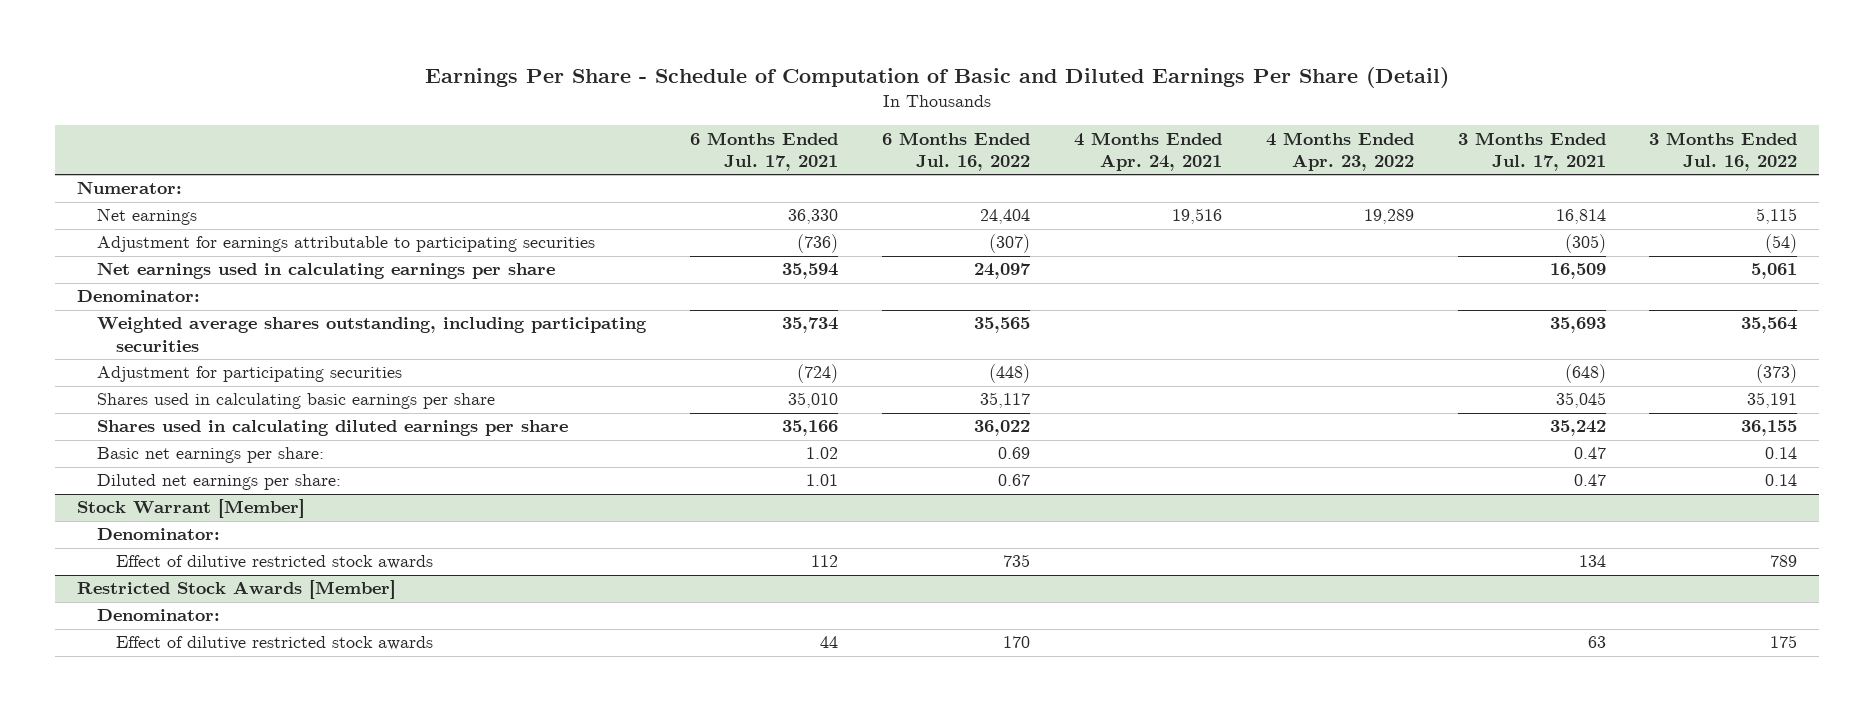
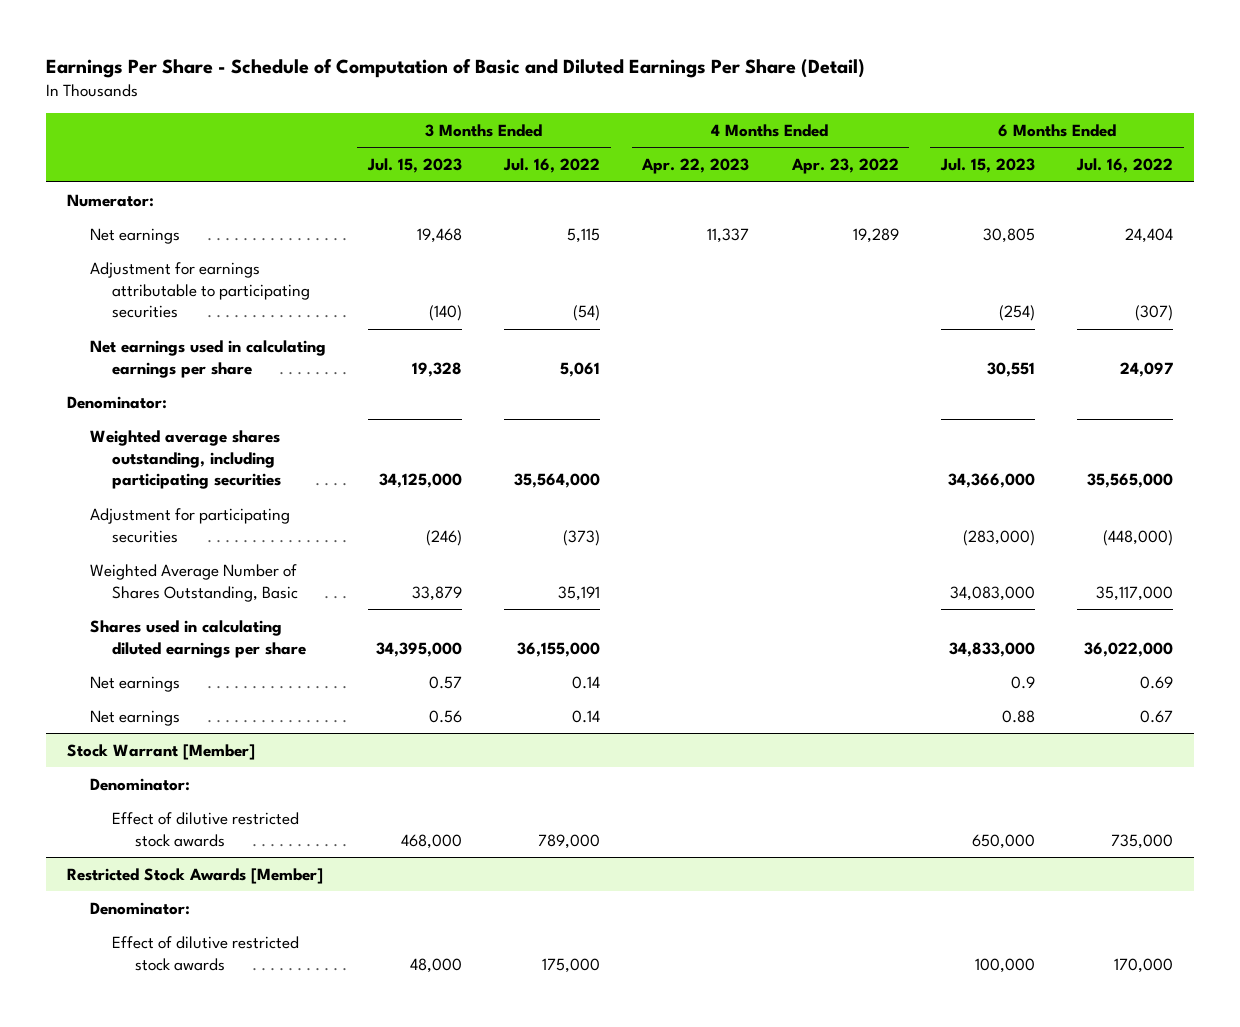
- | 6 Months Ended Jul. 17, 2021 | 6 Months Ended Jul. 16, 2022 | 4 Months Ended Apr. 24, 2021 | 4 Months Ended Apr. 23, 2022 | 3 Months Ended Jul. 17, 2021 | 3 Months Ended Jul. 16, 2022
+ | 3 Months Ended Jul. 15, 2023 | 3 Months Ended Jul. 16, 2022 | 4 Months Ended Apr. 22, 2023 | 4 Months Ended Apr. 23, 2022 | 6 Months Ended Jul. 15, 2023 | 6 Months Ended Jul. 16, 2022
- Weighted average shares outstanding, including participating securities | 35,734 | 35,565 | | | 35,693 | 35,564
- Adjustment for participating securities | (724) | (448) | | | (648) | (373)
- Shares used in calculating basic earnings per share | 35,010 | 35,117 | | | 35,045 | 35,191
- Shares used in calculating diluted earnings per share | 35,166 | 36,022 | | | 35,242 | 36,155
- Basic net earnings per share: | 1.02 | 0.69 | | | 0.47 | 0.14
- Diluted net earnings per share: | 1.01 | 0.67 | | | 0.47 | 0.14
+ Weighted average shares outstanding, including participating securities | 34,125,000 | 35,564,000 | | | 34,366,000 | 35,565,000
+ Adjustment for participating securities | (246) | (373) | | | (283,000) | (448,000)
+ Weighted Average Number of Shares Outstanding, Basic | 33,879 | 35,191 | | | 34,083,000 | 35,117,000
+ Shares used in calculating diluted earnings per share | 34,395,000 | 36,155,000 | | | 34,833,000 | 36,022,000
+ Net earnings | 0.57 | 0.14 | | | 0.9 | 0.69
+ Net earnings | 0.56 | 0.14 | | | 0.88 | 0.67
@ Stock Warrant [Member]
- Effect of dilutive restricted stock awards | 112 | 735 | | | 134 | 789
+ Effect of dilutive restricted stock awards | 468,000 | 789,000 | | | 650,000 | 735,000
@ Restricted Stock Awards [Member]
- Effect of dilutive restricted stock awards | 44 | 170 | | | 63 | 175
+ Effect of dilutive restricted stock awards | 48,000 | 175,000 | | | 100,000 | 170,000

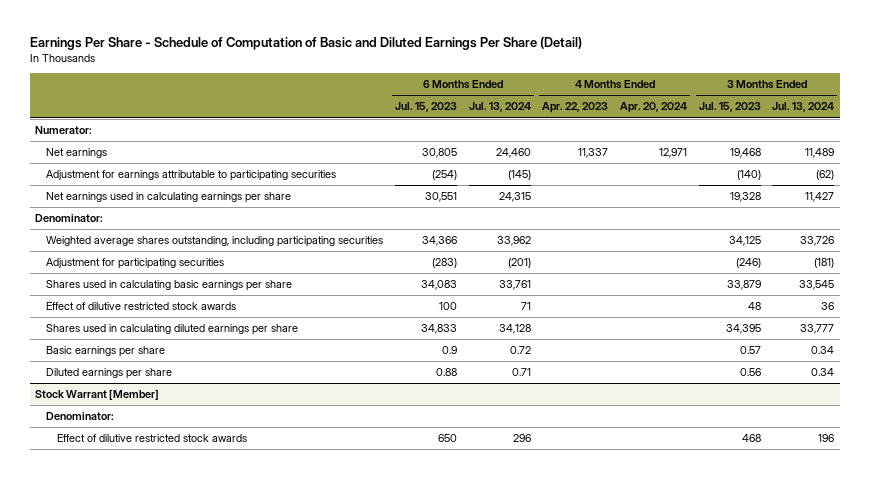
- | 3 Months Ended Jul. 15, 2023 | 3 Months Ended Jul. 16, 2022 | 4 Months Ended Apr. 22, 2023 | 4 Months Ended Apr. 23, 2022 | 6 Months Ended Jul. 15, 2023 | 6 Months Ended Jul. 16, 2022
+ | 6 Months Ended Jul. 15, 2023 | 6 Months Ended Jul. 13, 2024 | 4 Months Ended Apr. 22, 2023 | 4 Months Ended Apr. 20, 2024 | 3 Months Ended Jul. 15, 2023 | 3 Months Ended Jul. 13, 2024
- Weighted average shares outstanding, including participating securities | 34,125,000 | 35,564,000 | | | 34,366,000 | 35,565,000
- Adjustment for participating securities | (246) | (373) | | | (283,000) | (448,000)
- Weighted Average Number of Shares Outstanding, Basic | 33,879 | 35,191 | | | 34,083,000 | 35,117,000
- Shares used in calculating diluted earnings per share | 34,395,000 | 36,155,000 | | | 34,833,000 | 36,022,000
- Net earnings | 0.57 | 0.14 | | | 0.9 | 0.69
- Net earnings | 0.56 | 0.14 | | | 0.88 | 0.67
+ Weighted average shares outstanding, including participating securities | 34,366 | 33,962 | | | 34,125 | 33,726
+ Adjustment for participating securities | (283) | (201) | | | (246) | (181)
+ Shares used in calculating basic earnings per share | 34,083 | 33,761 | | | 33,879 | 33,545
+ Effect of dilutive restricted stock awards | 100 | 71 | | | 48 | 36
+ Shares used in calculating diluted earnings per share | 34,833 | 34,128 | | | 34,395 | 33,777
+ Basic earnings per share | 0.9 | 0.72 | | | 0.57 | 0.34
+ Diluted earnings per share | 0.88 | 0.71 | | | 0.56 | 0.34
@ Stock Warrant [Member]
- Effect of dilutive restricted stock awards | 468,000 | 789,000 | | | 650,000 | 735,000
- Restricted Stock Awards [Member]
- Denominator:
- Effect of dilutive restricted stock awards | 48,000 | 175,000 | | | 100,000 | 170,000
@ Stock Warrant [Member]
+ Effect of dilutive restricted stock awards | 650 | 296 | | | 468 | 196

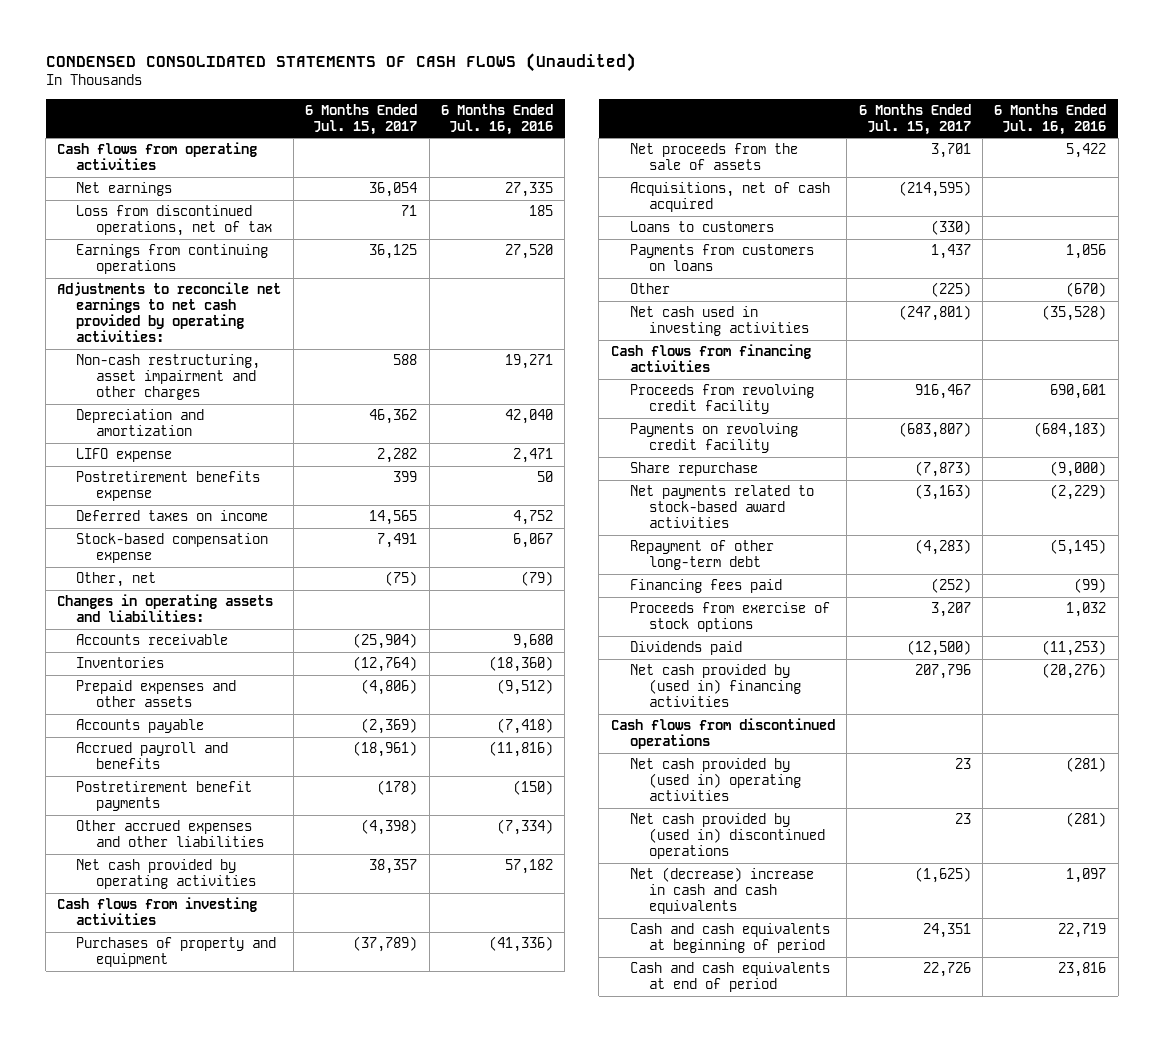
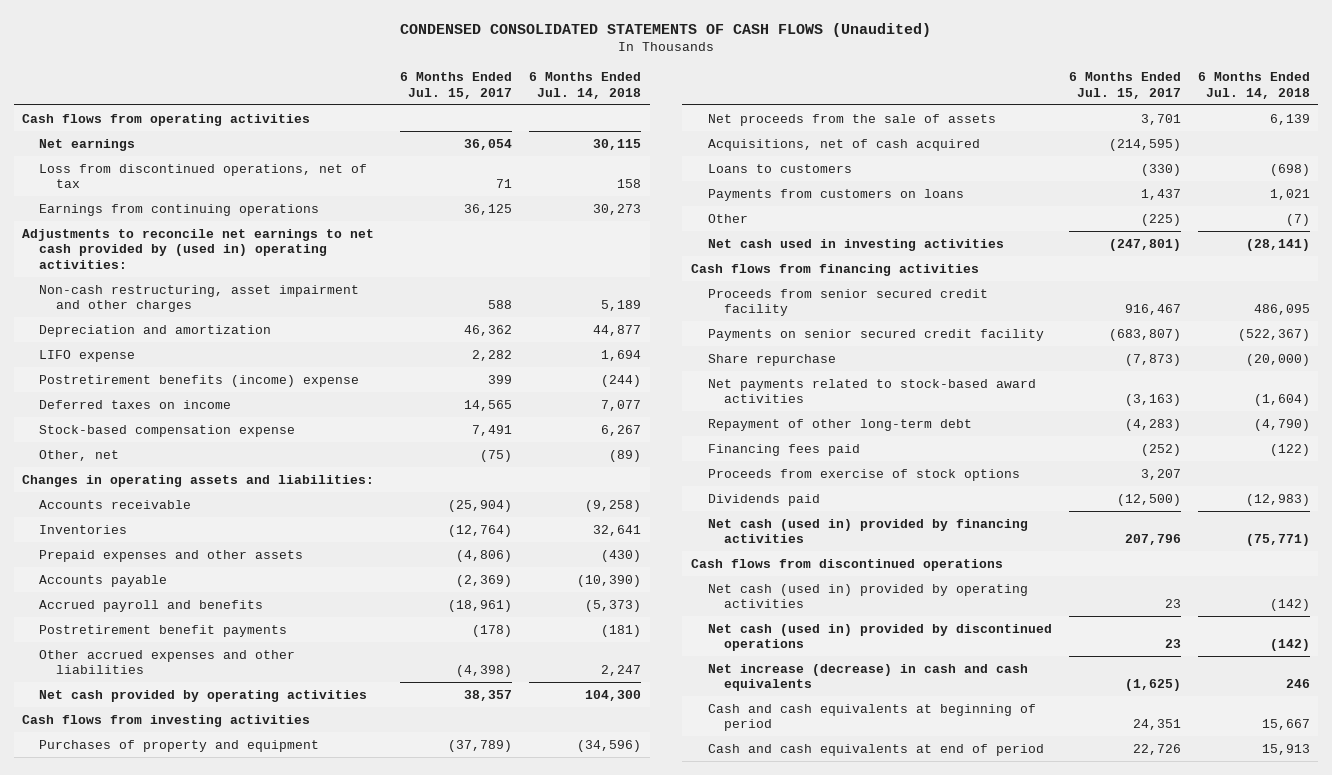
- | 6 Months Ended Jul. 15, 2017 | 6 Months Ended Jul. 16, 2016
+ | 6 Months Ended Jul. 15, 2017 | 6 Months Ended Jul. 14, 2018
- Adjustments to reconcile net earnings to net cash provided by operating activities:
+ Adjustments to reconcile net earnings to net cash provided by (used in) operating activities:
- Postretirement benefits expense | 399 | 50
+ Postretirement benefits (income) expense | 399 | (244)
- Proceeds from revolving credit facility | 916,467 | 690,601
- Payments on revolving credit facility | (683,807) | (684,183)
+ Proceeds from senior secured credit facility | 916,467 | 486,095
+ Payments on senior secured credit facility | (683,807) | (522,367)
- Net cash provided by (used in) financing activities | 207,796 | (20,276)
+ Net cash (used in) provided by financing activities | 207,796 | (75,771)
- Net cash provided by (used in) operating activities | 23 | (281)
- Net cash provided by (used in) discontinued operations | 23 | (281)
- Net (decrease) increase in cash and cash equivalents | (1,625) | 1,097
+ Net cash (used in) provided by operating activities | 23 | (142)
+ Net cash (used in) provided by discontinued operations | 23 | (142)
+ Net increase (decrease) in cash and cash equivalents | (1,625) | 246

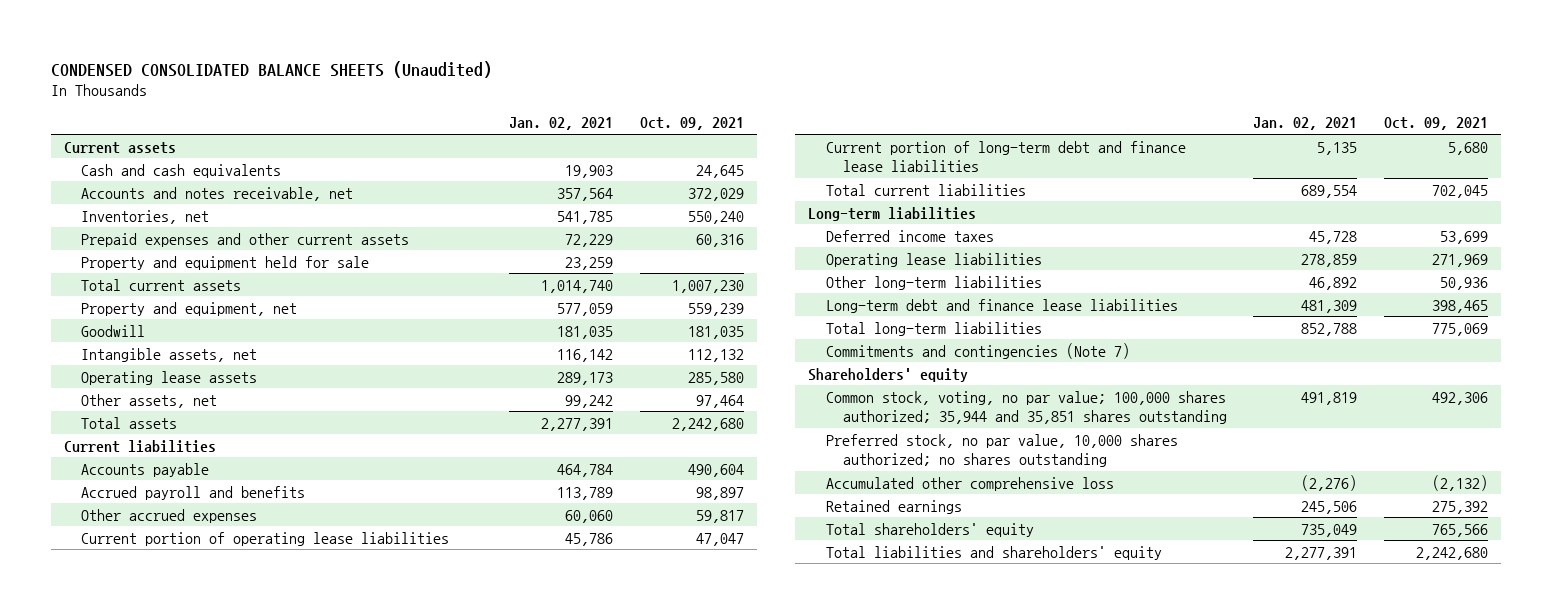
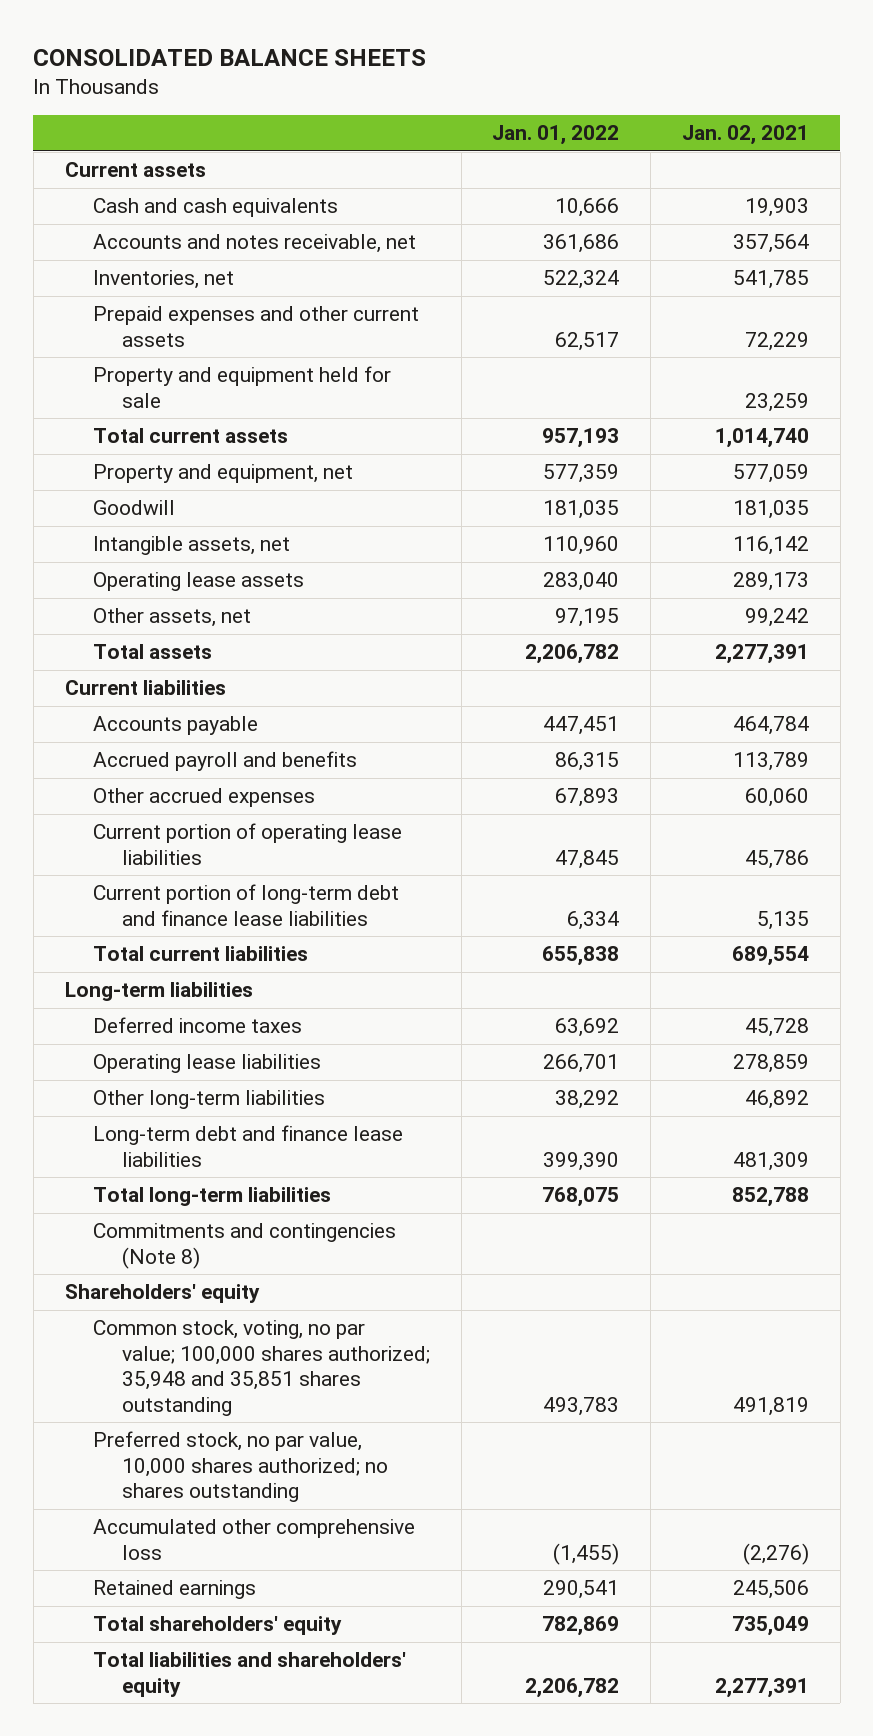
- CONDENSED CONSOLIDATED BALANCE SHEETS (Unaudited)
+ CONSOLIDATED BALANCE SHEETS
- | Jan. 02, 2021 | Oct. 09, 2021
+ | Jan. 01, 2022 | Jan. 02, 2021
- Commitments and contingencies (Note 7)
+ Commitments and contingencies (Note 8)
- Common stock, voting, no par value; 100,000 shares authorized; 35,944 and 35,851 shares outstanding | 491,819 | 492,306
+ Common stock, voting, no par value; 100,000 shares authorized; 35,948 and 35,851 shares outstanding | 493,783 | 491,819

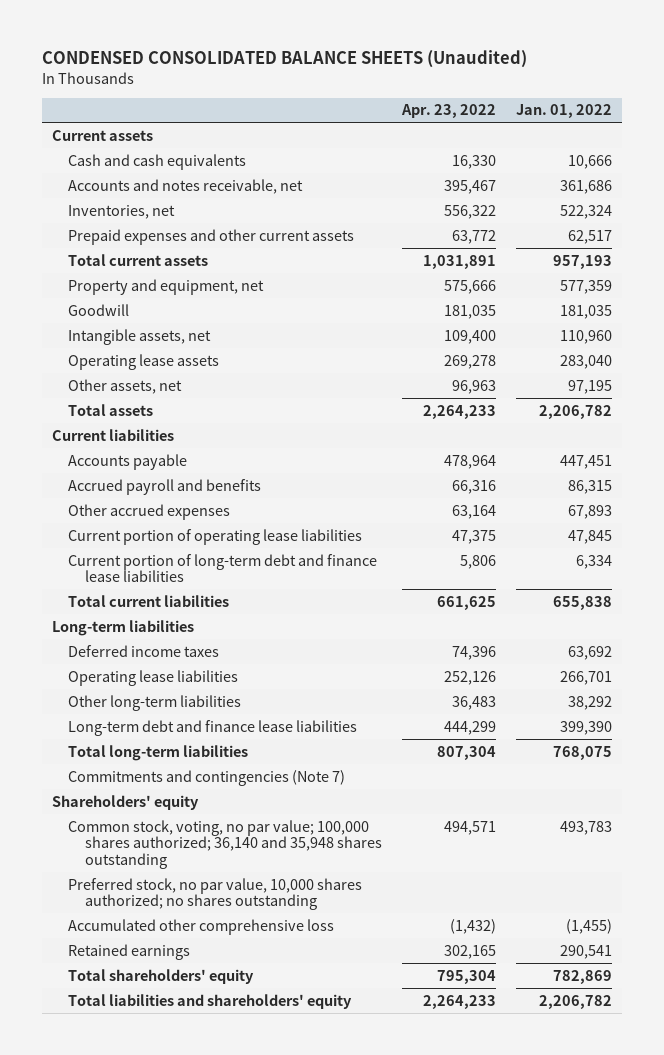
- CONSOLIDATED BALANCE SHEETS
+ CONDENSED CONSOLIDATED BALANCE SHEETS (Unaudited)
- | Jan. 01, 2022 | Jan. 02, 2021
+ | Apr. 23, 2022 | Jan. 01, 2022
- Property and equipment held for sale | | 23,259
- Commitments and contingencies (Note 8)
+ Commitments and contingencies (Note 7)
- Common stock, voting, no par value; 100,000 shares authorized; 35,948 and 35,851 shares outstanding | 493,783 | 491,819
+ Common stock, voting, no par value; 100,000 shares authorized; 36,140 and 35,948 shares outstanding | 494,571 | 493,783

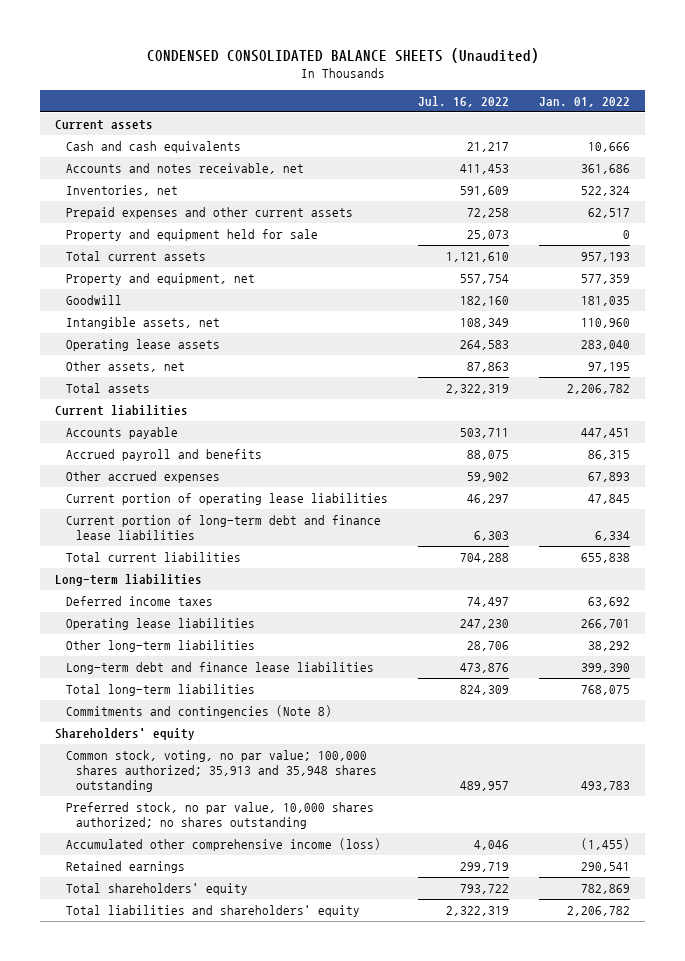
- | Apr. 23, 2022 | Jan. 01, 2022
+ | Jul. 16, 2022 | Jan. 01, 2022
+ Property and equipment held for sale | 25,073 | 0
- Commitments and contingencies (Note 7)
+ Commitments and contingencies (Note 8)
- Common stock, voting, no par value; 100,000 shares authorized; 36,140 and 35,948 shares outstanding | 494,571 | 493,783
+ Common stock, voting, no par value; 100,000 shares authorized; 35,913 and 35,948 shares outstanding | 489,957 | 493,783
- Accumulated other comprehensive loss | (1,432) | (1,455)
+ Accumulated other comprehensive income (loss) | 4,046 | (1,455)

